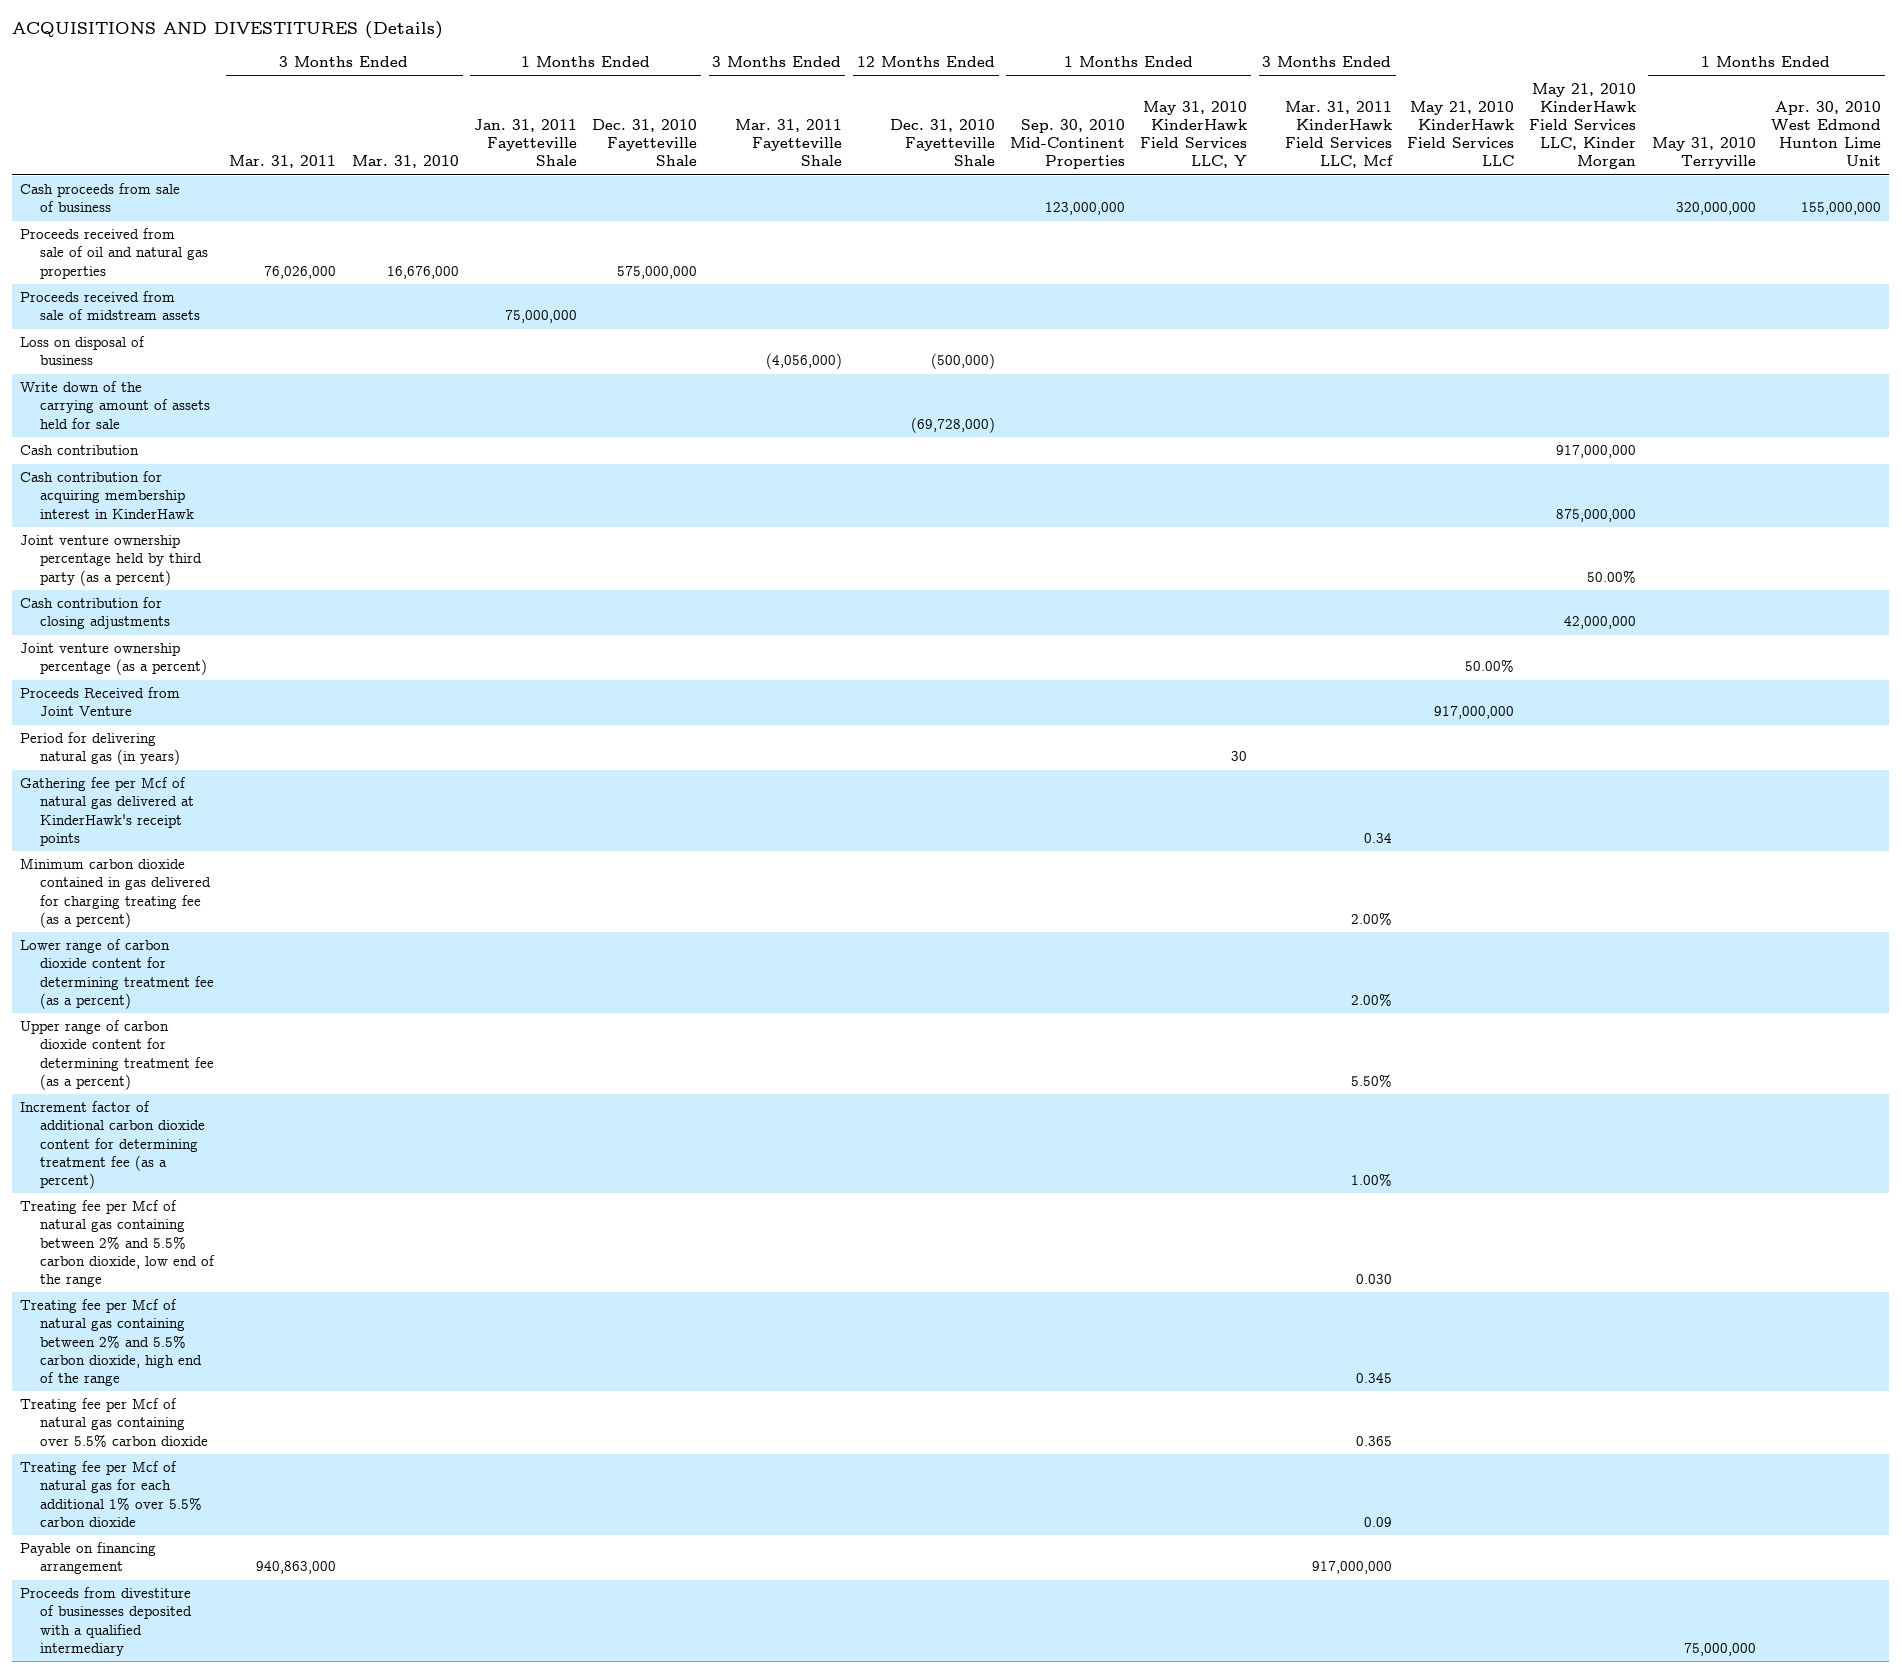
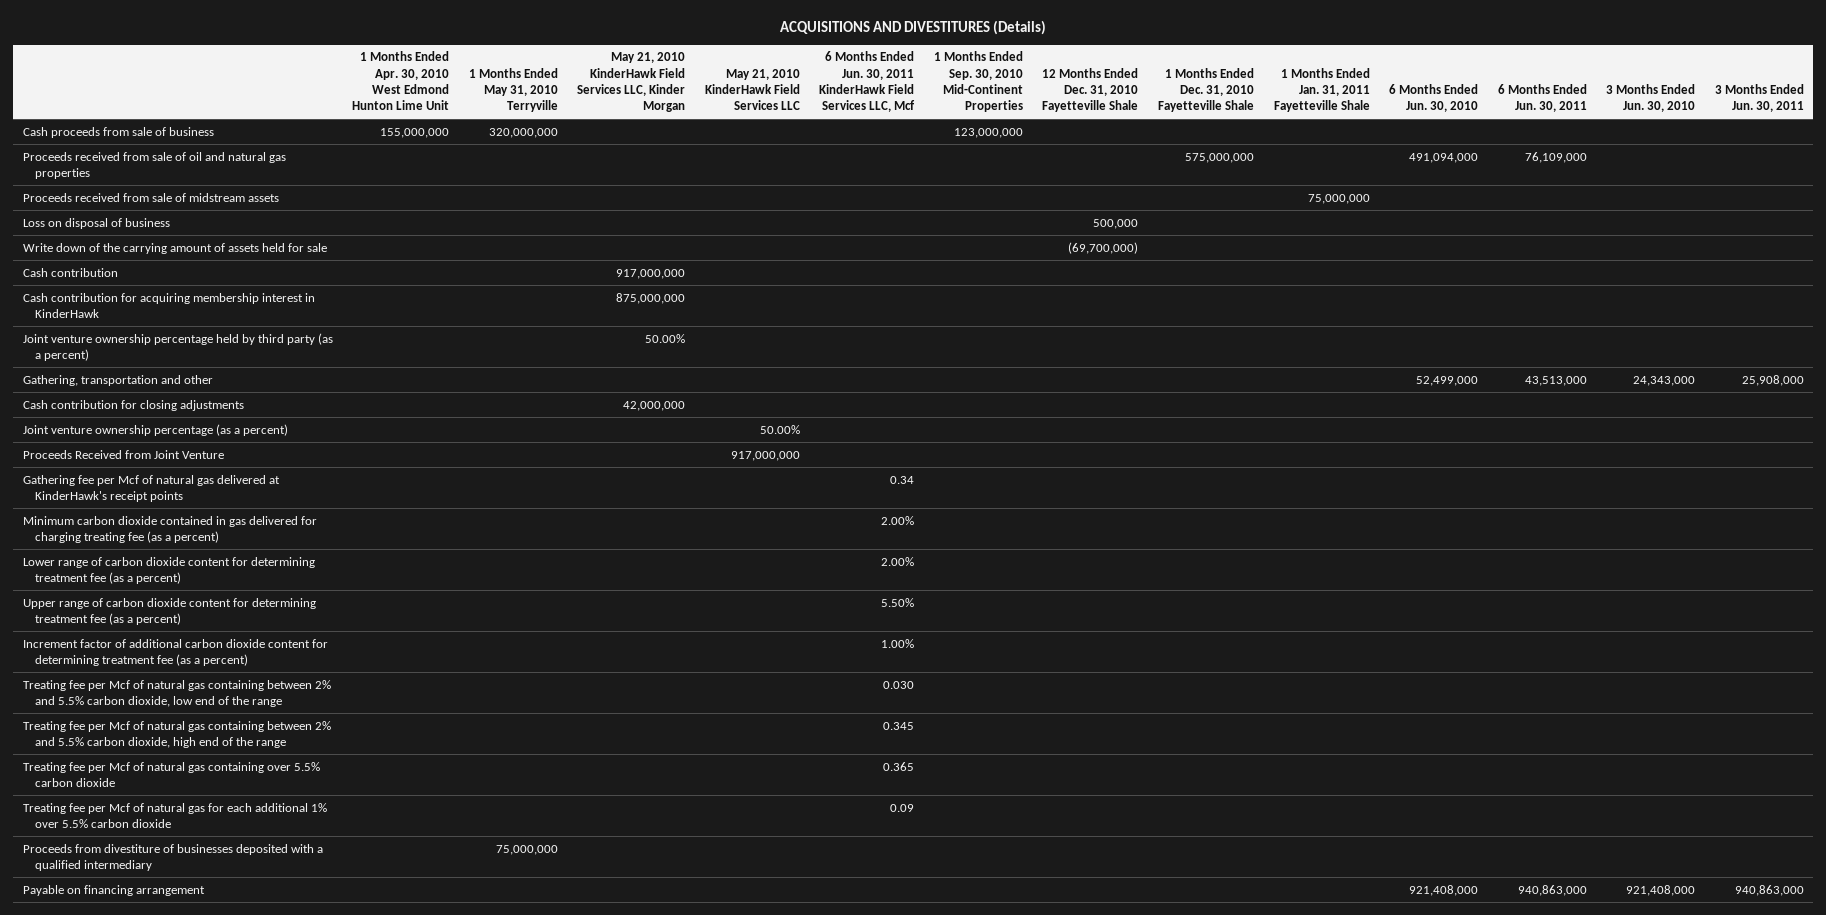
- | 3 Months Ended Mar. 31, 2011 | 3 Months Ended Mar. 31, 2010 | 1 Months Ended Jan. 31, 2011 Fayetteville Shale | 1 Months Ended Dec. 31, 2010 Fayetteville Shale | 3 Months Ended Mar. 31, 2011 Fayetteville Shale | 12 Months Ended Dec. 31, 2010 Fayetteville Shale | 1 Months Ended Sep. 30, 2010 Mid-Continent Properties | 1 Months Ended May 31, 2010 KinderHawk Field Services LLC, Y | 3 Months Ended Mar. 31, 2011 KinderHawk Field Services LLC, Mcf | May 21, 2010 KinderHawk Field Services LLC | May 21, 2010 KinderHawk Field Services LLC, Kinder Morgan | 1 Months Ended May 31, 2010 Terryville | 1 Months Ended Apr. 30, 2010 West Edmond Hunton Lime Unit
+ | 1 Months Ended Apr. 30, 2010 West Edmond Hunton Lime Unit | 1 Months Ended May 31, 2010 Terryville | May 21, 2010 KinderHawk Field Services LLC, Kinder Morgan | May 21, 2010 KinderHawk Field Services LLC | 6 Months Ended Jun. 30, 2011 KinderHawk Field Services LLC, Mcf | 1 Months Ended Sep. 30, 2010 Mid-Continent Properties | 12 Months Ended Dec. 31, 2010 Fayetteville Shale | 1 Months Ended Dec. 31, 2010 Fayetteville Shale | 1 Months Ended Jan. 31, 2011 Fayetteville Shale | 6 Months Ended Jun. 30, 2010 | 6 Months Ended Jun. 30, 2011 | 3 Months Ended Jun. 30, 2010 | 3 Months Ended Jun. 30, 2011
- Loss on disposal of business | | | | | (4,056,000) | (500,000) | | | | | | |
- Write down of the carrying amount of assets held for sale | | | | | | (69,728,000) | | | | | | |
+ Loss on disposal of business | | | | | | | 500,000 | | | | | |
+ Write down of the carrying amount of assets held for sale | | | | | | | (69,700,000) | | | | | |
+ Gathering, transportation and other | | | | | | | | | | 52,499,000 | 43,513,000 | 24,343,000 | 25,908,000
- Period for delivering natural gas (in years) | | | | | | | | 30 | | | | |
moved down: Payable on financing arrangement | | | | | | | | | | 921,408,000 | 940,863,000 | 921,408,000 | 940,863,000

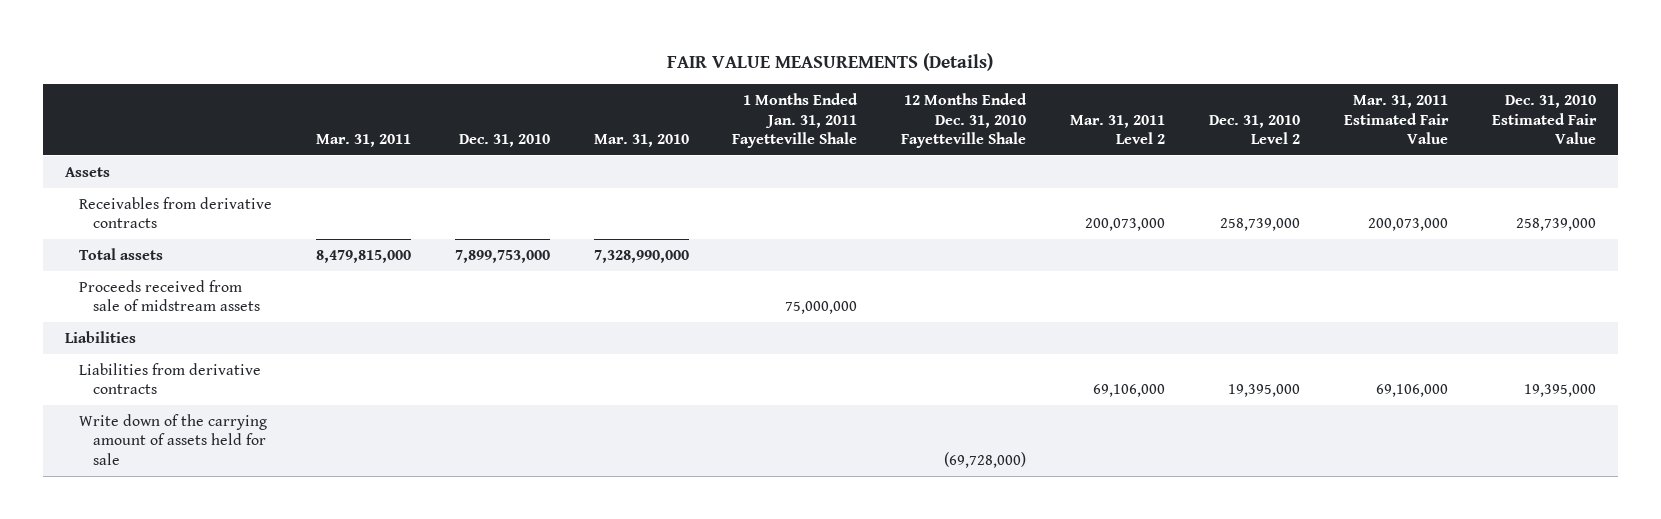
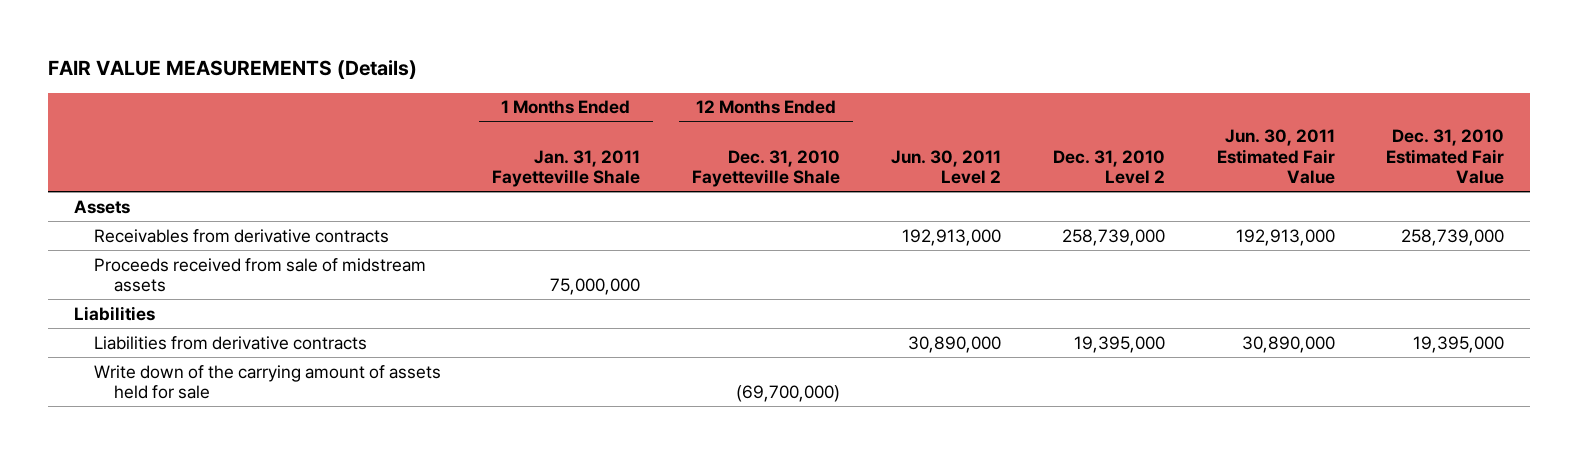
- | Mar. 31, 2011 | Dec. 31, 2010 | Mar. 31, 2010 | 1 Months Ended Jan. 31, 2011 Fayetteville Shale | 12 Months Ended Dec. 31, 2010 Fayetteville Shale | Mar. 31, 2011 Level 2 | Dec. 31, 2010 Level 2 | Mar. 31, 2011 Estimated Fair Value | Dec. 31, 2010 Estimated Fair Value
+ | 1 Months Ended Jan. 31, 2011 Fayetteville Shale | 12 Months Ended Dec. 31, 2010 Fayetteville Shale | Jun. 30, 2011 Level 2 | Dec. 31, 2010 Level 2 | Jun. 30, 2011 Estimated Fair Value | Dec. 31, 2010 Estimated Fair Value
- Total assets | 8,479,815,000 | 7,899,753,000 | 7,328,990,000 | | | | | |
- Write down of the carrying amount of assets held for sale | | | | | (69,728,000) | | | |
+ Write down of the carrying amount of assets held for sale | | (69,700,000) | | | |

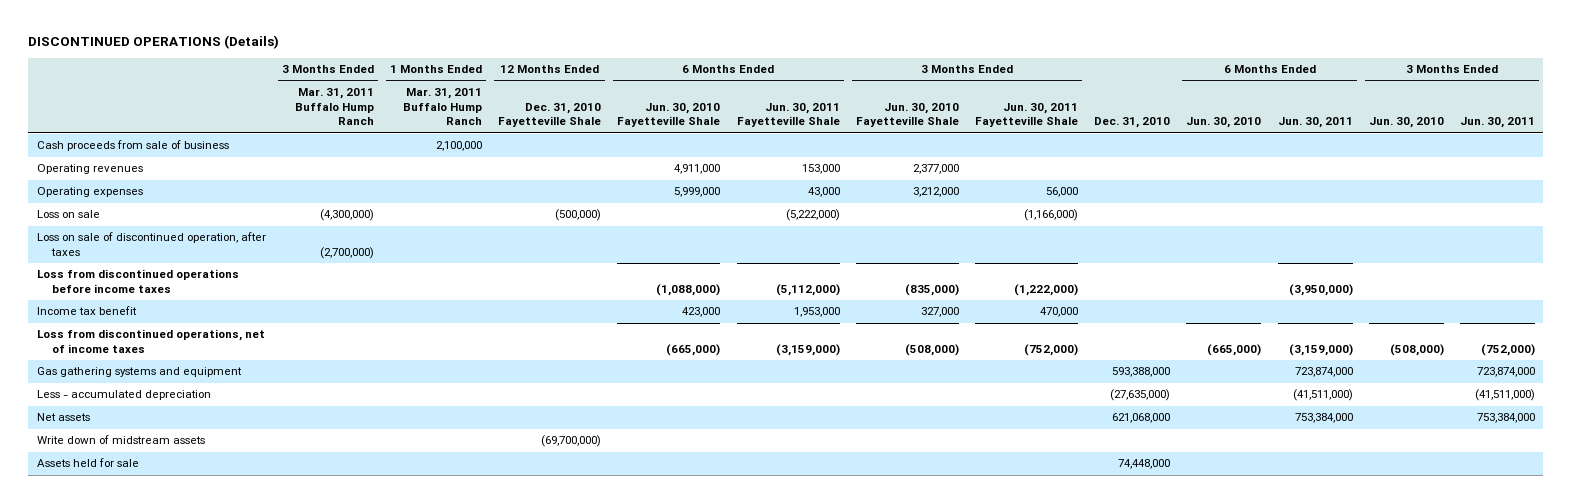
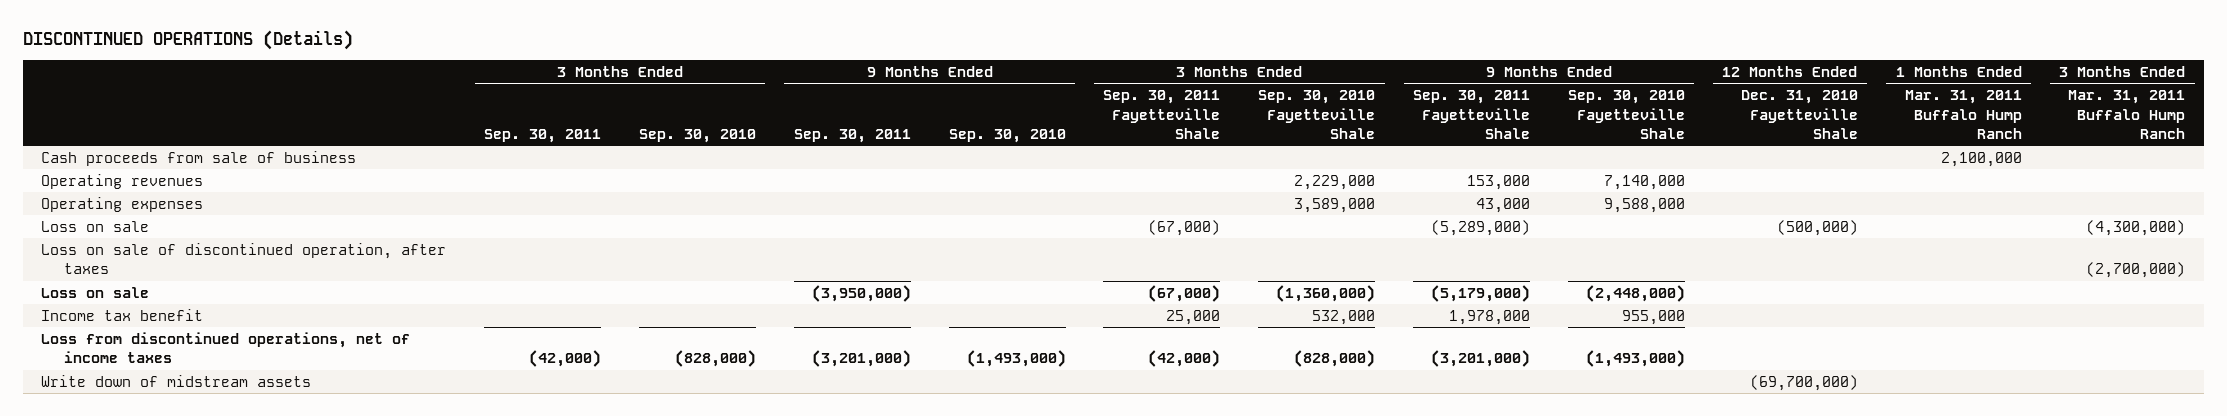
- | 3 Months Ended Mar. 31, 2011 Buffalo Hump Ranch | 1 Months Ended Mar. 31, 2011 Buffalo Hump Ranch | 12 Months Ended Dec. 31, 2010 Fayetteville Shale | 6 Months Ended Jun. 30, 2010 Fayetteville Shale | 6 Months Ended Jun. 30, 2011 Fayetteville Shale | 3 Months Ended Jun. 30, 2010 Fayetteville Shale | 3 Months Ended Jun. 30, 2011 Fayetteville Shale | Dec. 31, 2010 | 6 Months Ended Jun. 30, 2010 | 6 Months Ended Jun. 30, 2011 | 3 Months Ended Jun. 30, 2010 | 3 Months Ended Jun. 30, 2011
+ | 3 Months Ended Sep. 30, 2011 | 3 Months Ended Sep. 30, 2010 | 9 Months Ended Sep. 30, 2011 | 9 Months Ended Sep. 30, 2010 | 3 Months Ended Sep. 30, 2011 Fayetteville Shale | 3 Months Ended Sep. 30, 2010 Fayetteville Shale | 9 Months Ended Sep. 30, 2011 Fayetteville Shale | 9 Months Ended Sep. 30, 2010 Fayetteville Shale | 12 Months Ended Dec. 31, 2010 Fayetteville Shale | 1 Months Ended Mar. 31, 2011 Buffalo Hump Ranch | 3 Months Ended Mar. 31, 2011 Buffalo Hump Ranch
- Loss from discontinued operations before income taxes | | | | (1,088,000) | (5,112,000) | (835,000) | (1,222,000) | | | (3,950,000) | |
+ Loss on sale | | | (3,950,000) | | (67,000) | (1,360,000) | (5,179,000) | (2,448,000) | | |
- Gas gathering systems and equipment | | | | | | | | 593,388,000 | | 723,874,000 | | 723,874,000
- Less - accumulated depreciation | | | | | | | | (27,635,000) | | (41,511,000) | | (41,511,000)
- Net assets | | | | | | | | 621,068,000 | | 753,384,000 | | 753,384,000
- Assets held for sale | | | | | | | | 74,448,000 | | | |

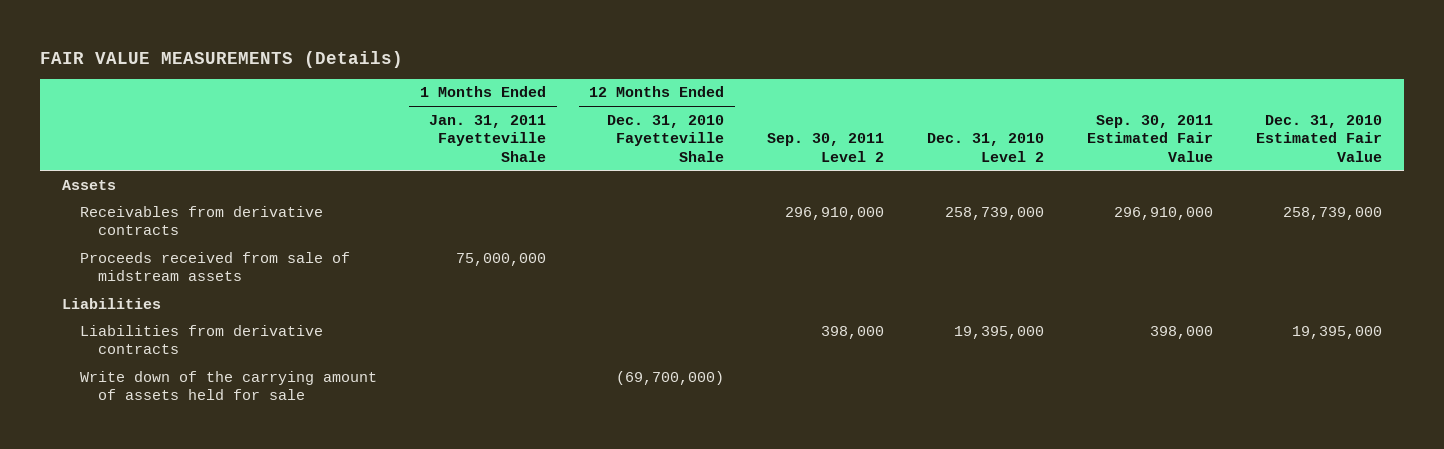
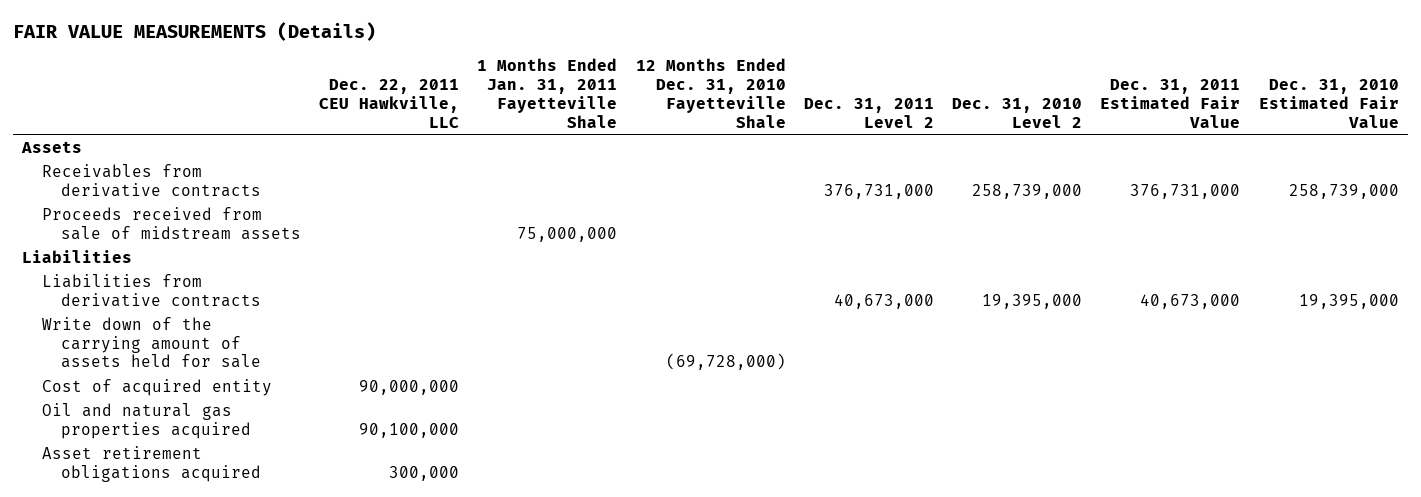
- | 1 Months Ended Jan. 31, 2011 Fayetteville Shale | 12 Months Ended Dec. 31, 2010 Fayetteville Shale | Sep. 30, 2011 Level 2 | Dec. 31, 2010 Level 2 | Sep. 30, 2011 Estimated Fair Value | Dec. 31, 2010 Estimated Fair Value
+ | Dec. 22, 2011 CEU Hawkville, LLC | 1 Months Ended Jan. 31, 2011 Fayetteville Shale | 12 Months Ended Dec. 31, 2010 Fayetteville Shale | Dec. 31, 2011 Level 2 | Dec. 31, 2010 Level 2 | Dec. 31, 2011 Estimated Fair Value | Dec. 31, 2010 Estimated Fair Value
- Write down of the carrying amount of assets held for sale | | (69,700,000) | | | |
+ Write down of the carrying amount of assets held for sale | | | (69,728,000) | | | |
+ Cost of acquired entity | 90,000,000 | | | | | |
+ Oil and natural gas properties acquired | 90,100,000 | | | | | |
+ Asset retirement obligations acquired | 300,000 | | | | | |

